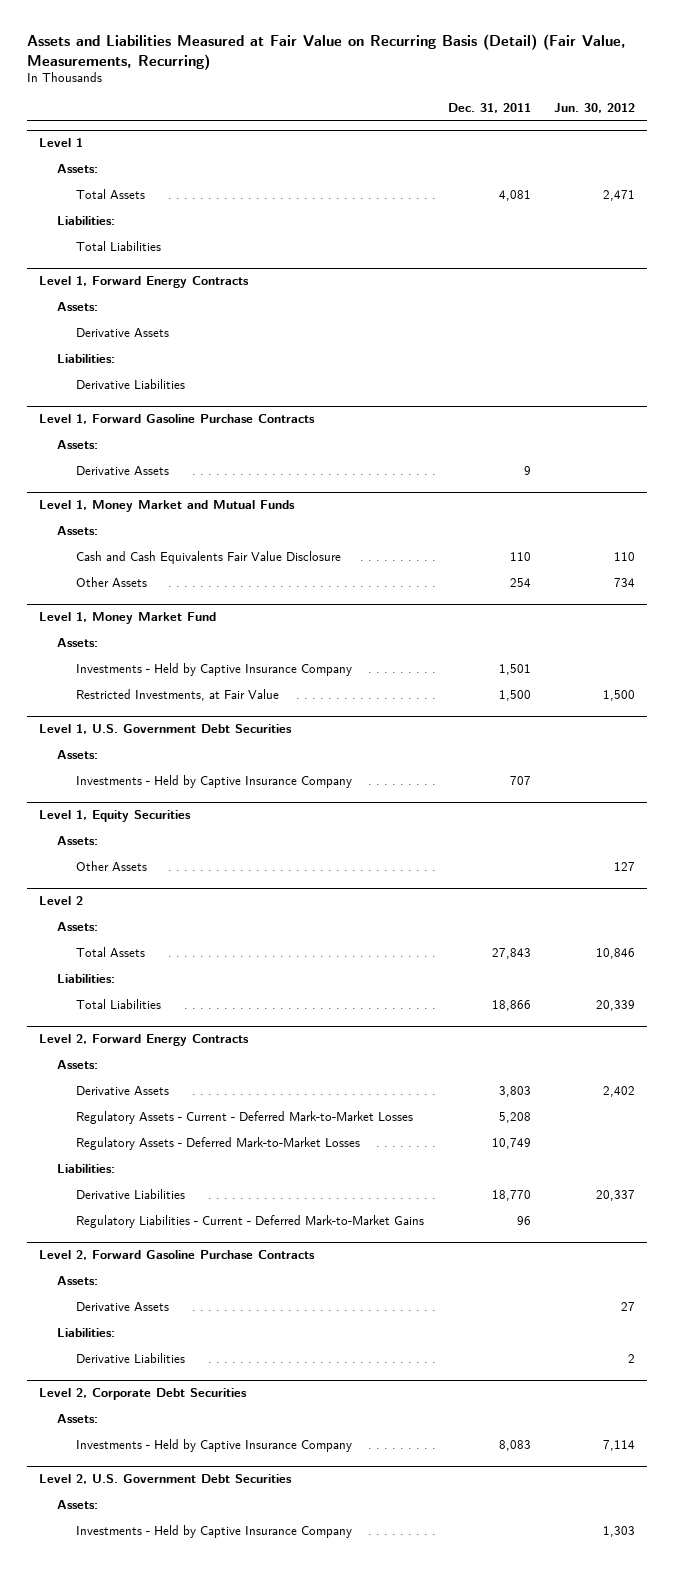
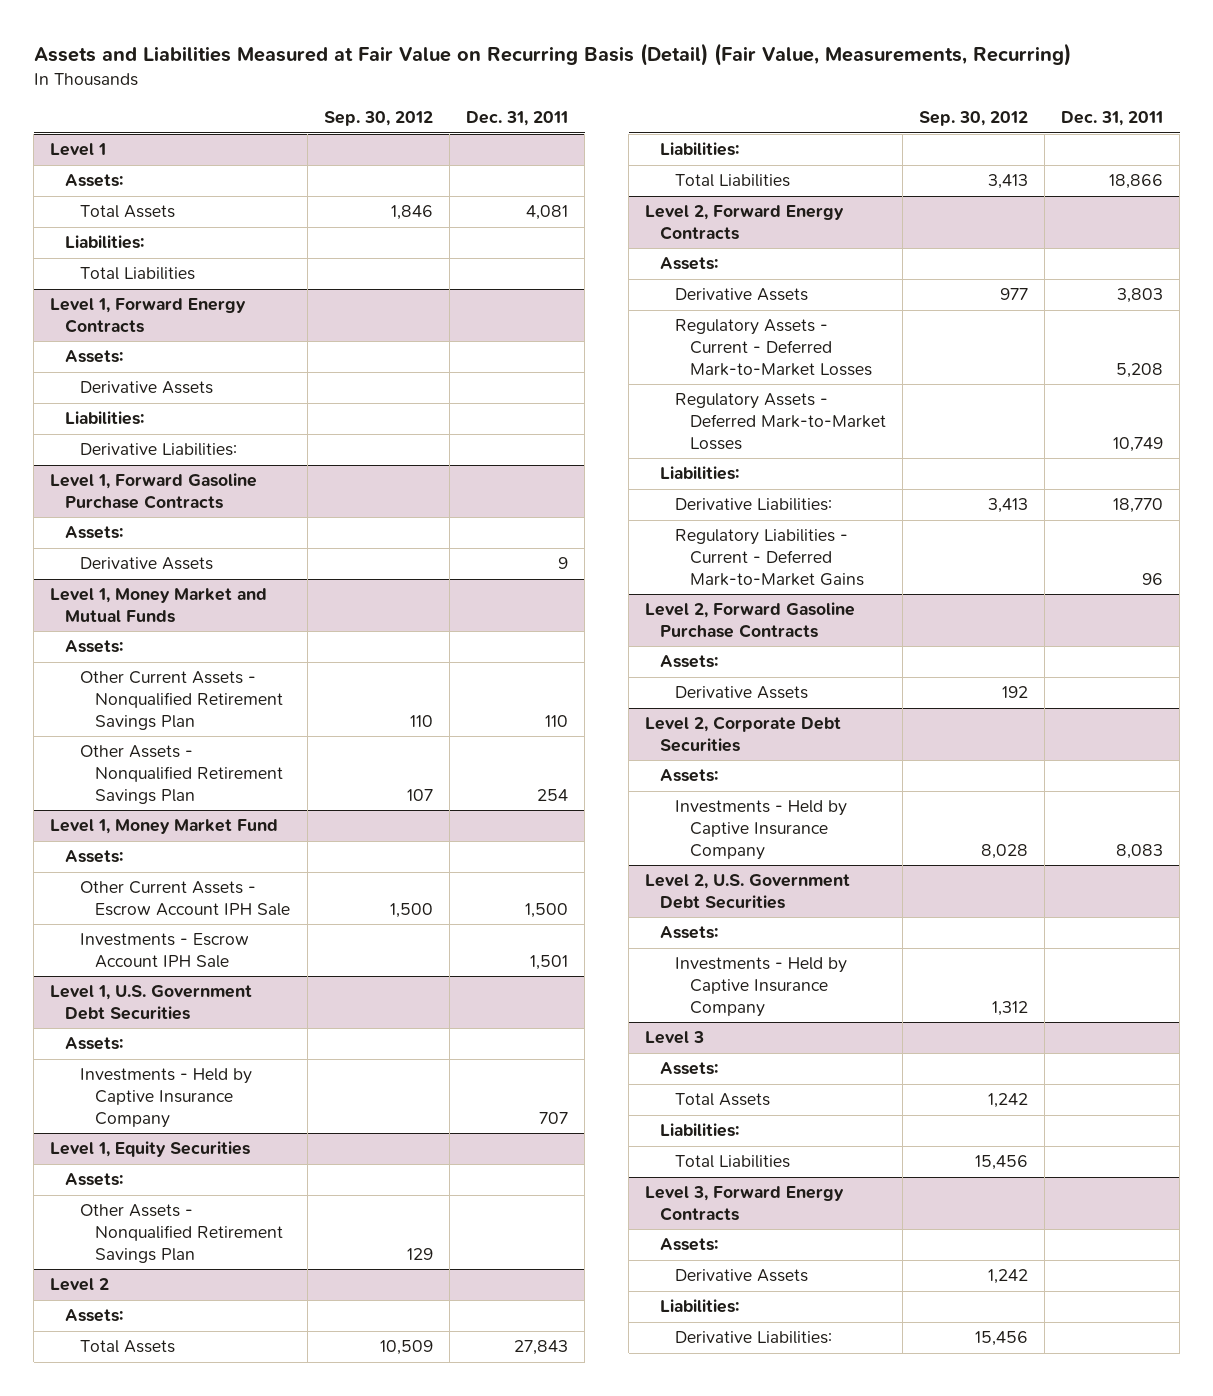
- | Dec. 31, 2011 | Jun. 30, 2012
+ | Sep. 30, 2012 | Dec. 31, 2011
@ Level 1, Forward Energy Contracts
- Derivative Liabilities
+ Derivative Liabilities:
@ Level 1, Money Market and Mutual Funds
- Cash and Cash Equivalents Fair Value Disclosure | 110 | 110
- Other Assets | 254 | 734
+ Other Current Assets - Nonqualified Retirement Savings Plan | 110 | 110
+ Other Assets - Nonqualified Retirement Savings Plan | 107 | 254
@ Level 1, Money Market Fund
- Investments - Held by Captive Insurance Company | 1,501 |
- Restricted Investments, at Fair Value | 1,500 | 1,500
+ Other Current Assets - Escrow Account IPH Sale | 1,500 | 1,500
+ Investments - Escrow Account IPH Sale | | 1,501
@ Level 1, Equity Securities
- Other Assets | | 127
+ Other Assets - Nonqualified Retirement Savings Plan | 129 |
@ Level 2, Forward Energy Contracts
- Derivative Liabilities | 18,770 | 20,337
+ Derivative Liabilities: | 3,413 | 18,770
@ Level 2, Forward Gasoline Purchase Contracts
- Liabilities:
- Derivative Liabilities | | 2
+ Level 3
+ Assets:
+ Total Assets | 1,242 |
+ Liabilities:
+ Total Liabilities | 15,456 |
+ Level 3, Forward Energy Contracts
+ Assets:
+ Derivative Assets | 1,242 |
+ Liabilities:
+ Derivative Liabilities: | 15,456 |

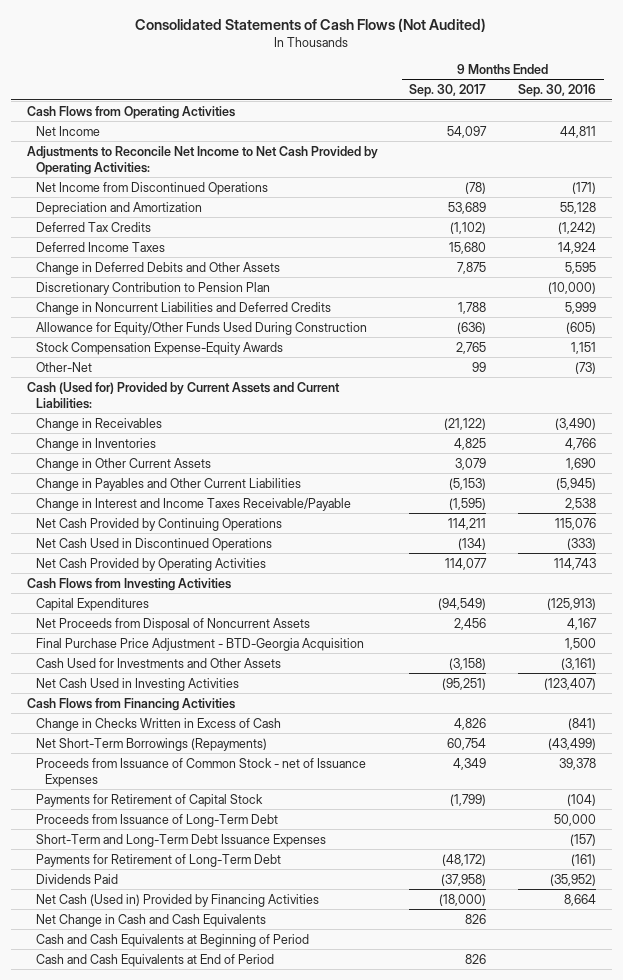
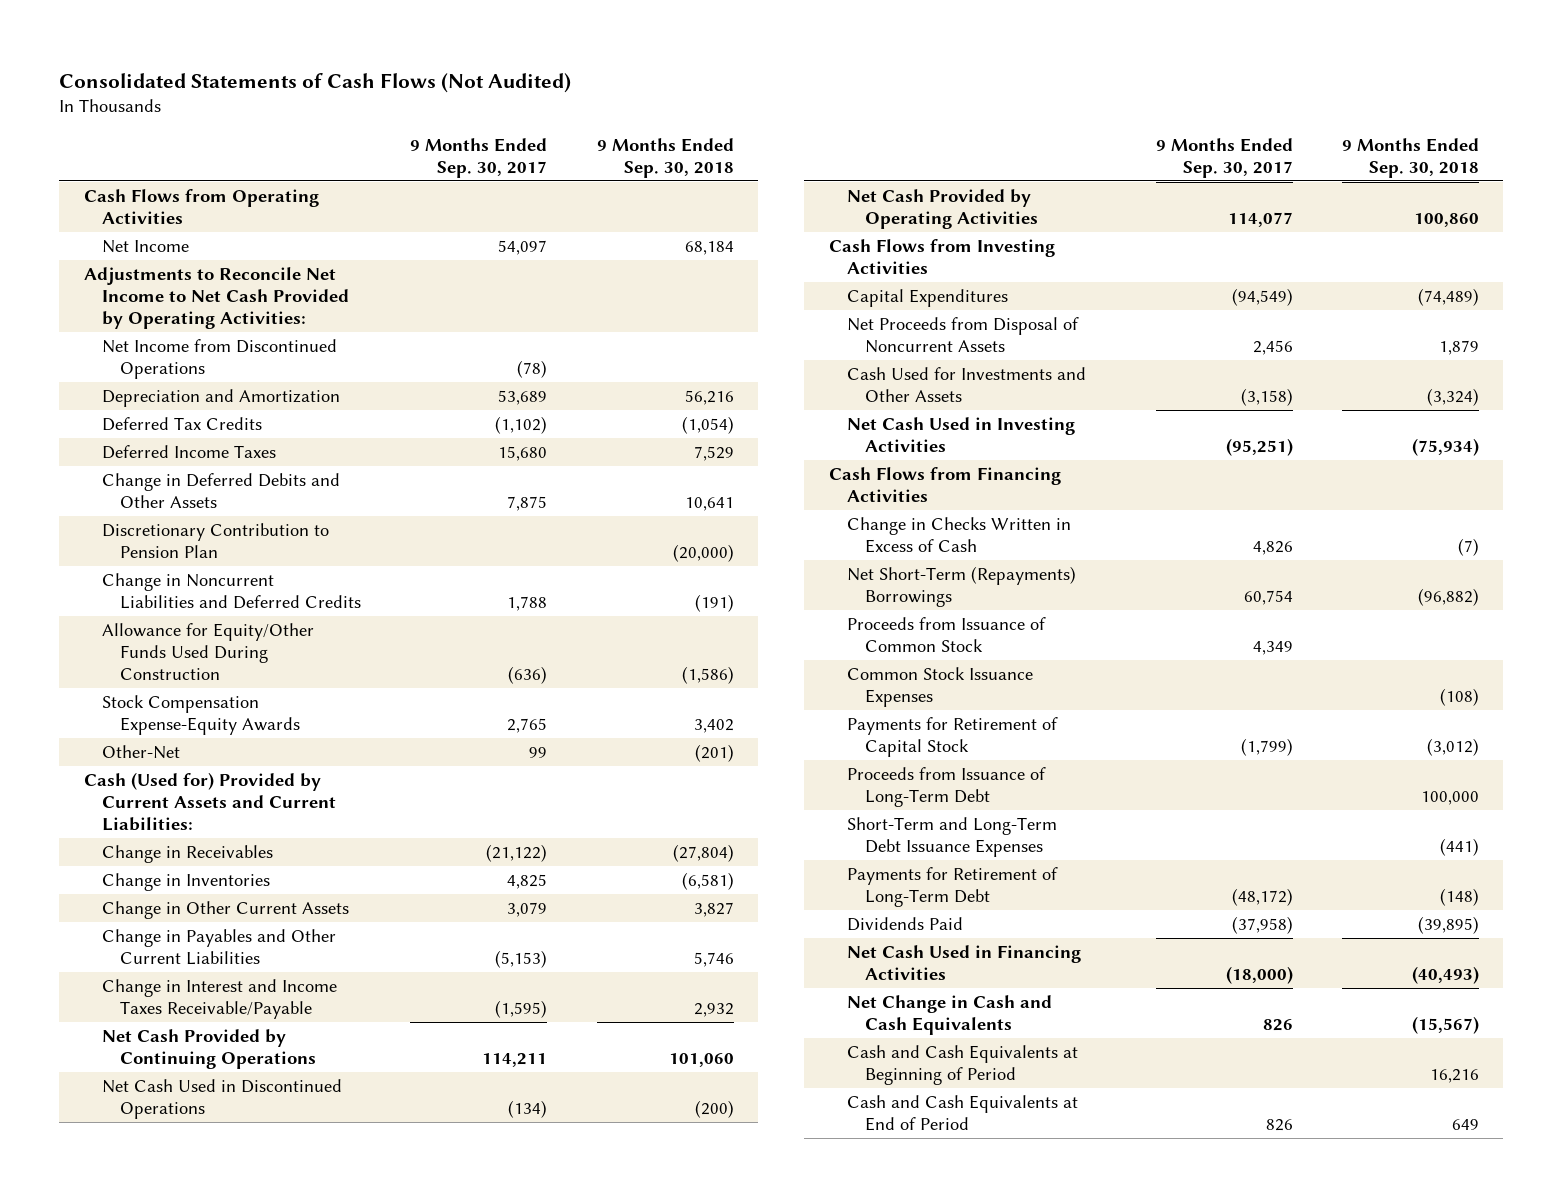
- | 9 Months Ended Sep. 30, 2017 | 9 Months Ended Sep. 30, 2016
+ | 9 Months Ended Sep. 30, 2017 | 9 Months Ended Sep. 30, 2018
- Final Purchase Price Adjustment - BTD-Georgia Acquisition | | 1,500
- Net Short-Term Borrowings (Repayments) | 60,754 | (43,499)
- Proceeds from Issuance of Common Stock - net of Issuance Expenses | 4,349 | 39,378
+ Net Short-Term (Repayments) Borrowings | 60,754 | (96,882)
+ Proceeds from Issuance of Common Stock | 4,349 |
+ Common Stock Issuance Expenses | | (108)
- Net Cash (Used in) Provided by Financing Activities | (18,000) | 8,664
+ Net Cash Used in Financing Activities | (18,000) | (40,493)

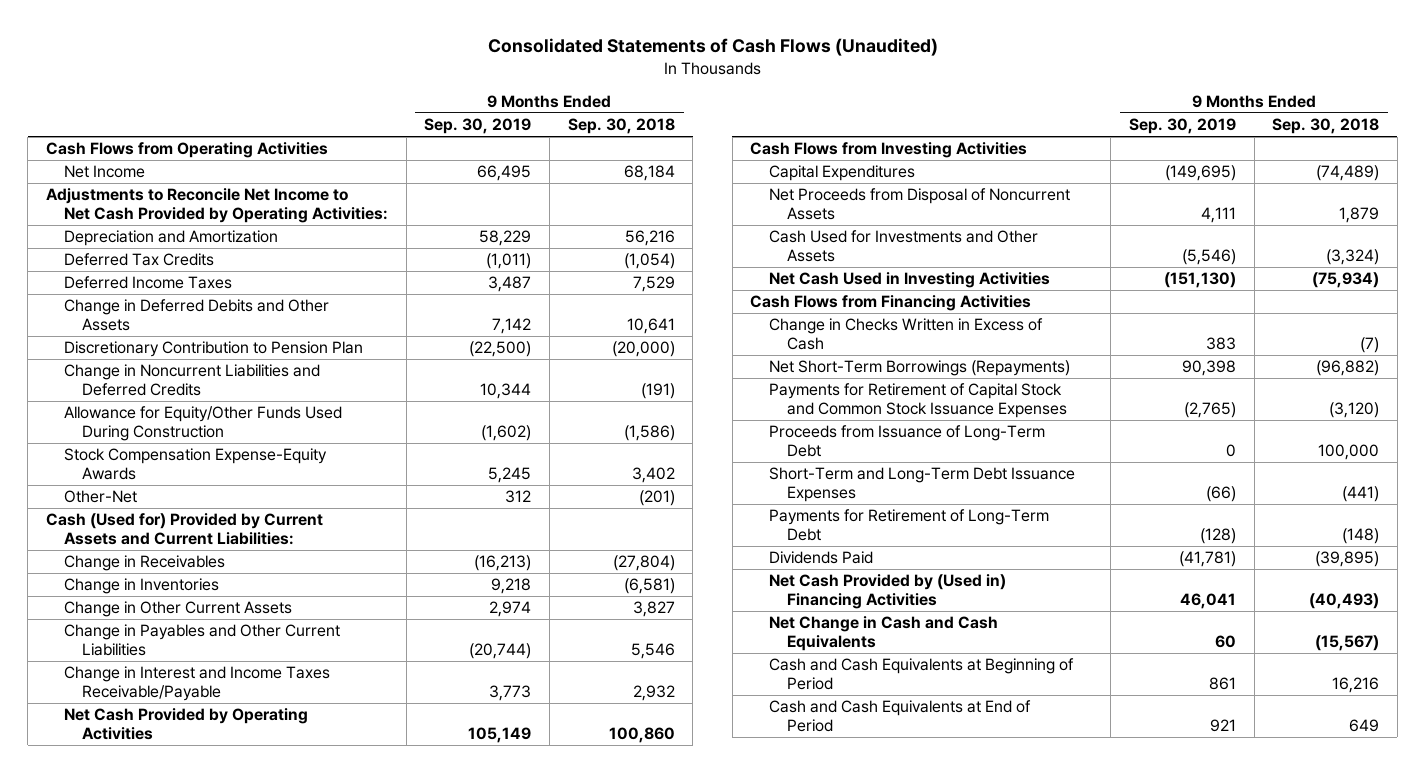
- Consolidated Statements of Cash Flows (Not Audited)
+ Consolidated Statements of Cash Flows (Unaudited)
- | 9 Months Ended Sep. 30, 2017 | 9 Months Ended Sep. 30, 2018
+ | 9 Months Ended Sep. 30, 2019 | 9 Months Ended Sep. 30, 2018
- Net Income from Discontinued Operations | (78) |
- Change in Payables and Other Current Liabilities | (5,153) | 5,746
+ Change in Payables and Other Current Liabilities | (20,744) | 5,546
- Net Cash Provided by Continuing Operations | 114,211 | 101,060
- Net Cash Used in Discontinued Operations | (134) | (200)
- Net Short-Term (Repayments) Borrowings | 60,754 | (96,882)
- Proceeds from Issuance of Common Stock | 4,349 |
- Common Stock Issuance Expenses | | (108)
- Payments for Retirement of Capital Stock | (1,799) | (3,012)
+ Net Short-Term Borrowings (Repayments) | 90,398 | (96,882)
+ Payments for Retirement of Capital Stock and Common Stock Issuance Expenses | (2,765) | (3,120)
- Net Cash Used in Financing Activities | (18,000) | (40,493)
+ Net Cash Provided by (Used in) Financing Activities | 46,041 | (40,493)

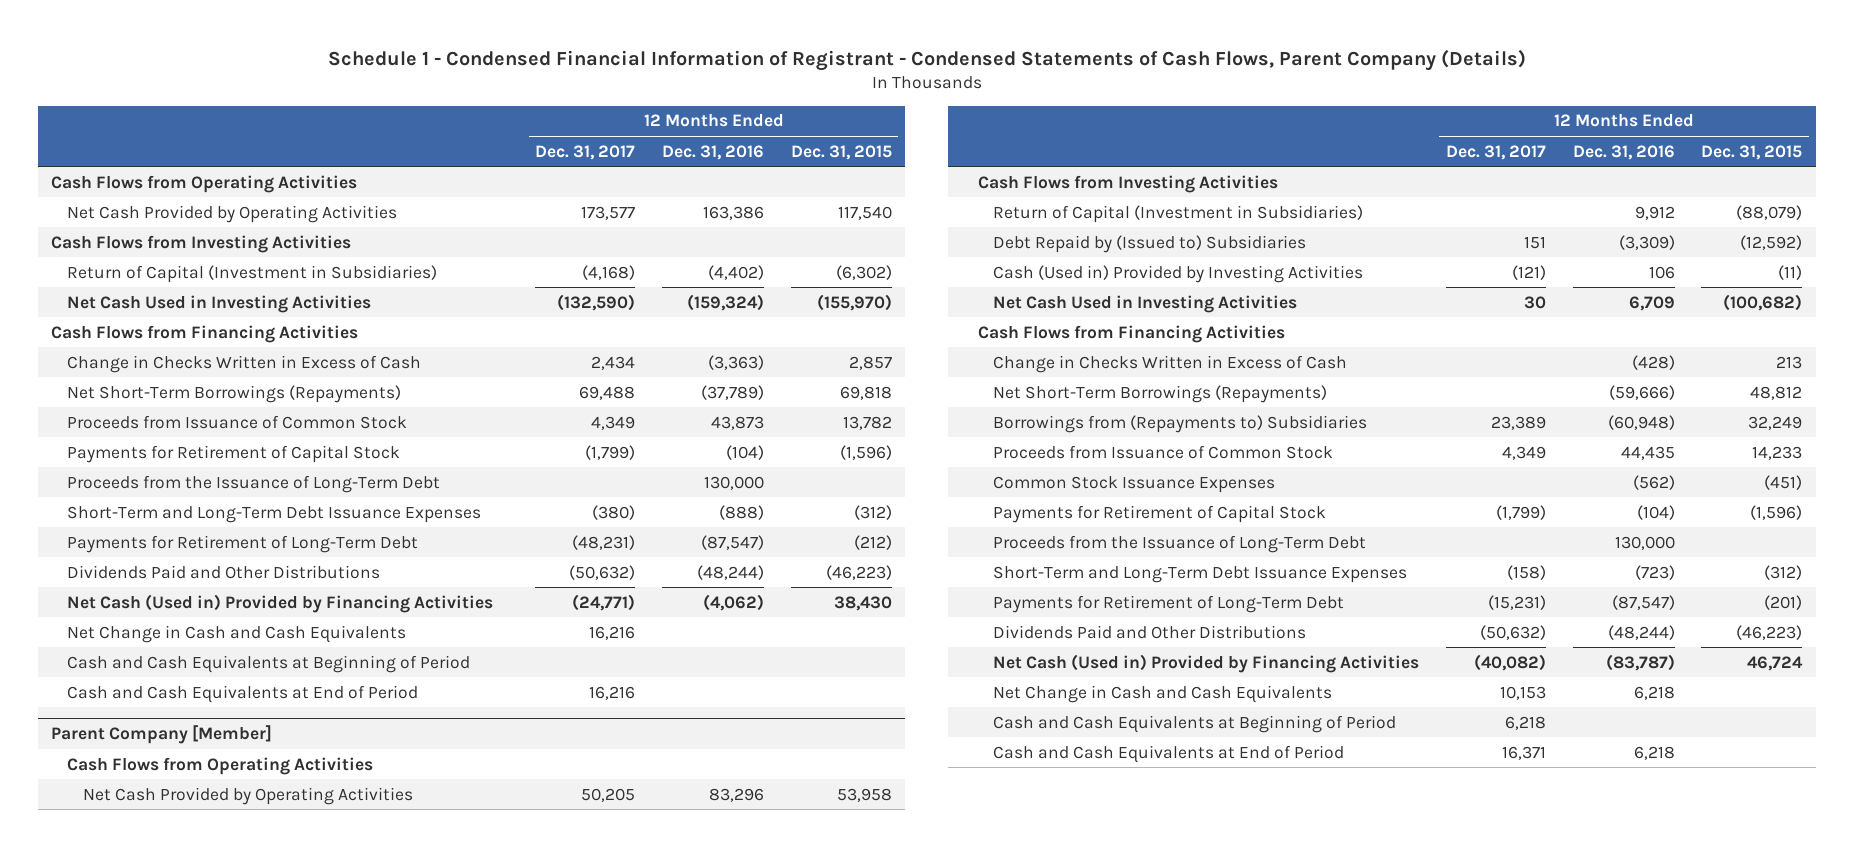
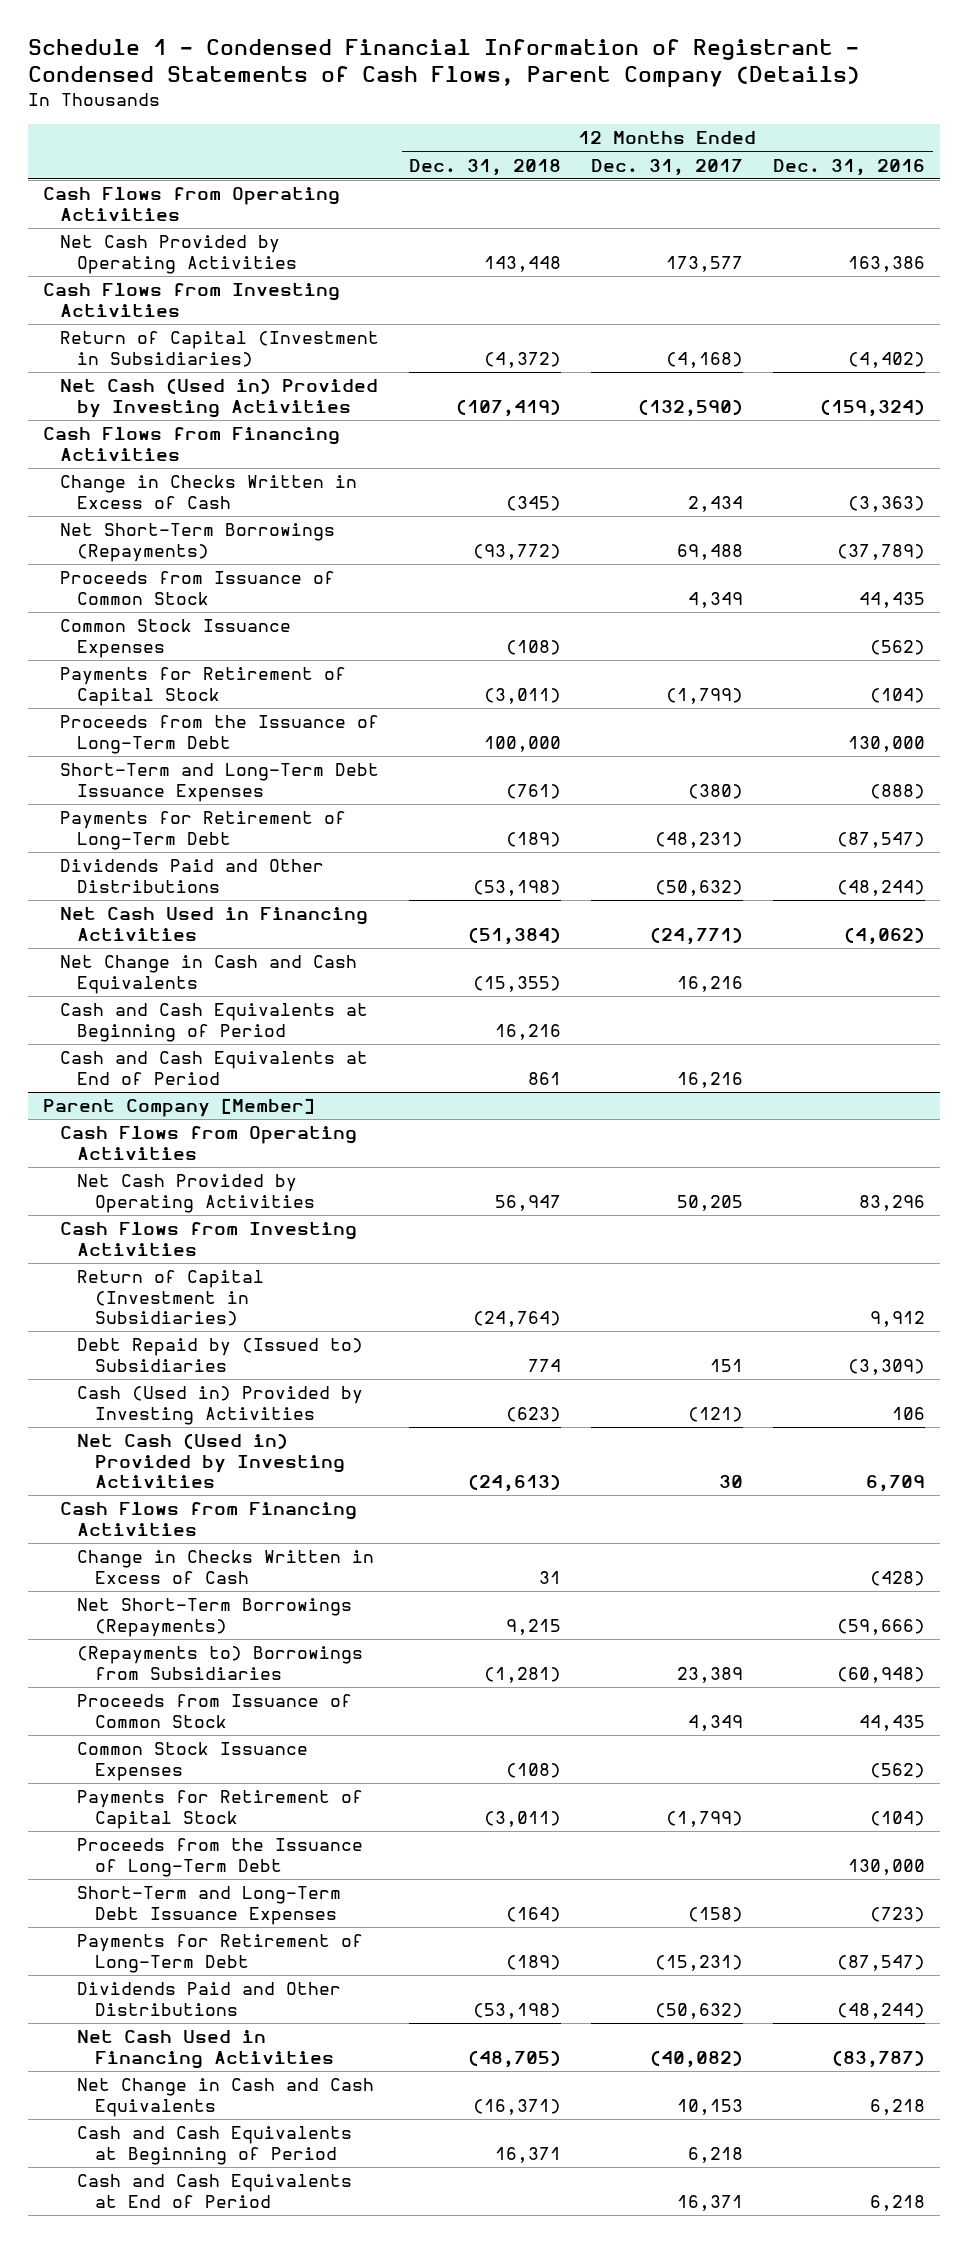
- | 12 Months Ended Dec. 31, 2017 | 12 Months Ended Dec. 31, 2016 | 12 Months Ended Dec. 31, 2015
+ | 12 Months Ended Dec. 31, 2018 | 12 Months Ended Dec. 31, 2017 | 12 Months Ended Dec. 31, 2016
- Net Cash Used in Investing Activities | (132,590) | (159,324) | (155,970)
+ Net Cash (Used in) Provided by Investing Activities | (107,419) | (132,590) | (159,324)
- Proceeds from Issuance of Common Stock | 4,349 | 43,873 | 13,782
+ Proceeds from Issuance of Common Stock | | 4,349 | 44,435
+ Common Stock Issuance Expenses | (108) | | (562)
- Net Cash (Used in) Provided by Financing Activities | (24,771) | (4,062) | 38,430
+ Net Cash Used in Financing Activities | (51,384) | (24,771) | (4,062)
@ Parent Company [Member]
- Net Cash Used in Investing Activities | 30 | 6,709 | (100,682)
+ Net Cash (Used in) Provided by Investing Activities | (24,613) | 30 | 6,709
- Borrowings from (Repayments to) Subsidiaries | 23,389 | (60,948) | 32,249
+ (Repayments to) Borrowings from Subsidiaries | (1,281) | 23,389 | (60,948)
- Net Cash (Used in) Provided by Financing Activities | (40,082) | (83,787) | 46,724
+ Net Cash Used in Financing Activities | (48,705) | (40,082) | (83,787)

